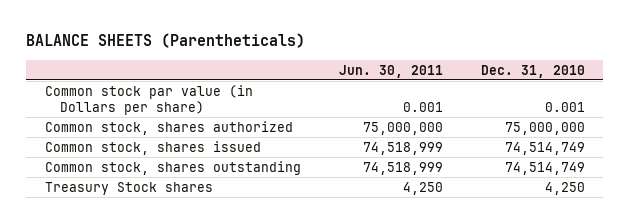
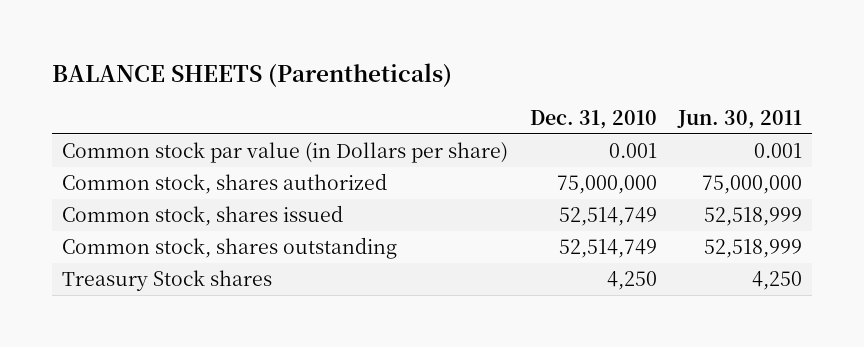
- | Jun. 30, 2011 | Dec. 31, 2010
+ | Dec. 31, 2010 | Jun. 30, 2011
- Common stock, shares issued | 74,518,999 | 74,514,749
- Common stock, shares outstanding | 74,518,999 | 74,514,749
+ Common stock, shares issued | 52,514,749 | 52,518,999
+ Common stock, shares outstanding | 52,514,749 | 52,518,999

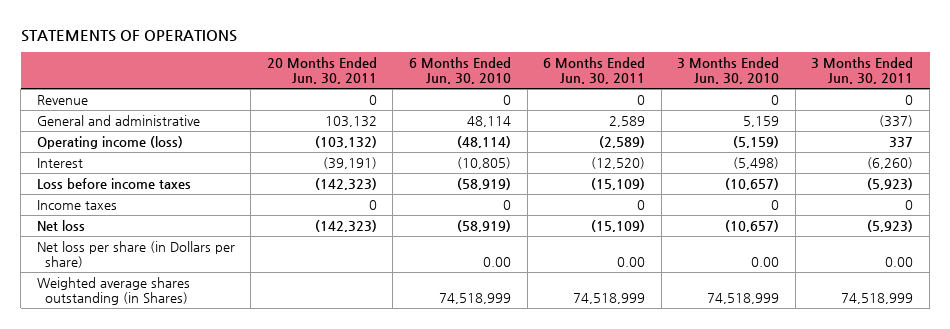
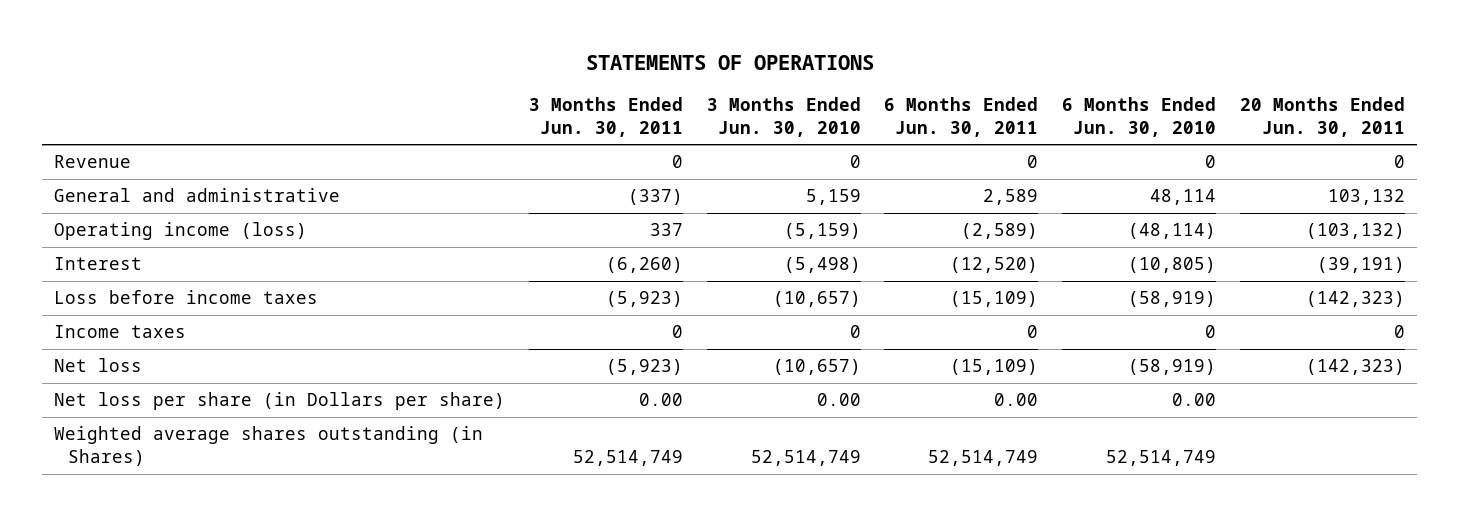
- | 20 Months Ended Jun. 30, 2011 | 6 Months Ended Jun. 30, 2010 | 6 Months Ended Jun. 30, 2011 | 3 Months Ended Jun. 30, 2010 | 3 Months Ended Jun. 30, 2011
+ | 3 Months Ended Jun. 30, 2011 | 3 Months Ended Jun. 30, 2010 | 6 Months Ended Jun. 30, 2011 | 6 Months Ended Jun. 30, 2010 | 20 Months Ended Jun. 30, 2011
- Weighted average shares outstanding (in Shares) | | 74,518,999 | 74,518,999 | 74,518,999 | 74,518,999
+ Weighted average shares outstanding (in Shares) | 52,514,749 | 52,514,749 | 52,514,749 | 52,514,749 |

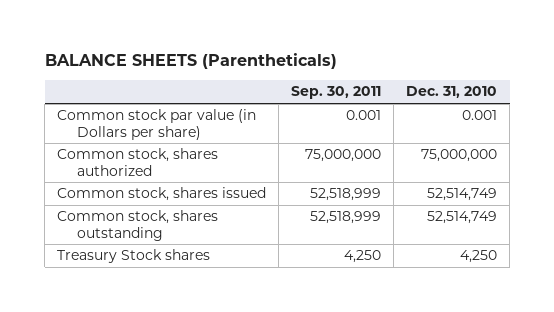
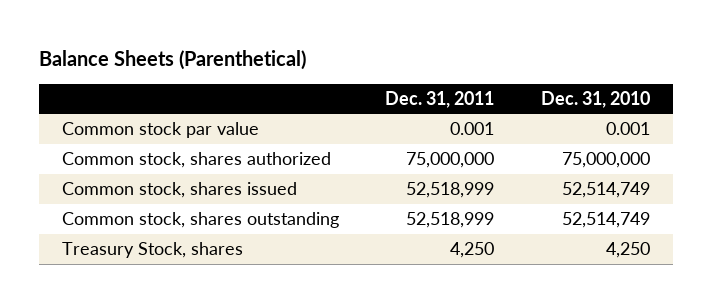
- BALANCE SHEETS (Parentheticals)
+ Balance Sheets (Parenthetical)
- | Sep. 30, 2011 | Dec. 31, 2010
+ | Dec. 31, 2011 | Dec. 31, 2010
- Common stock par value (in Dollars per share) | 0.001 | 0.001
+ Common stock par value | 0.001 | 0.001
- Treasury Stock shares | 4,250 | 4,250
+ Treasury Stock, shares | 4,250 | 4,250

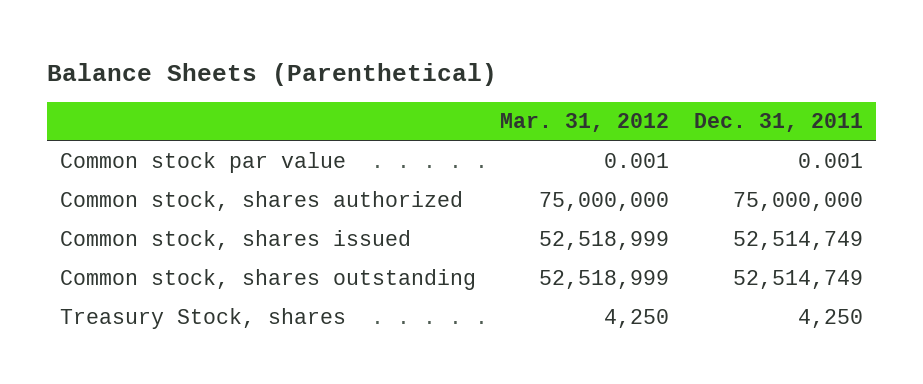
- | Dec. 31, 2011 | Dec. 31, 2010
+ | Mar. 31, 2012 | Dec. 31, 2011
- Common stock, shares issued | 52,518,999 | 52,514,749
- Common stock, shares outstanding | 52,518,999 | 52,514,749
+ Common stock, shares issued | 52,518,999 | 52,514,749
+ Common stock, shares outstanding | 52,518,999 | 52,514,749

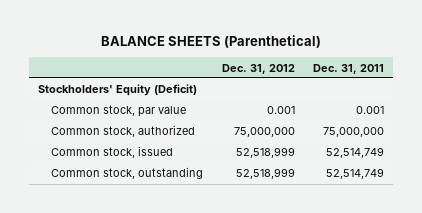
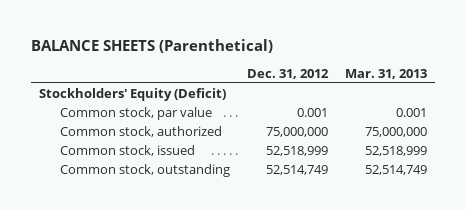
- | Dec. 31, 2012 | Dec. 31, 2011
+ | Dec. 31, 2012 | Mar. 31, 2013
- Common stock, outstanding | 52,518,999 | 52,514,749
+ Common stock, outstanding | 52,514,749 | 52,514,749

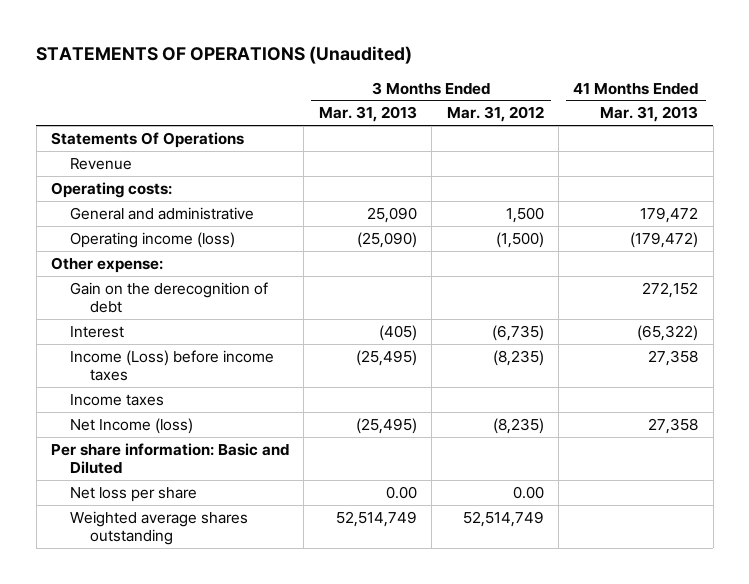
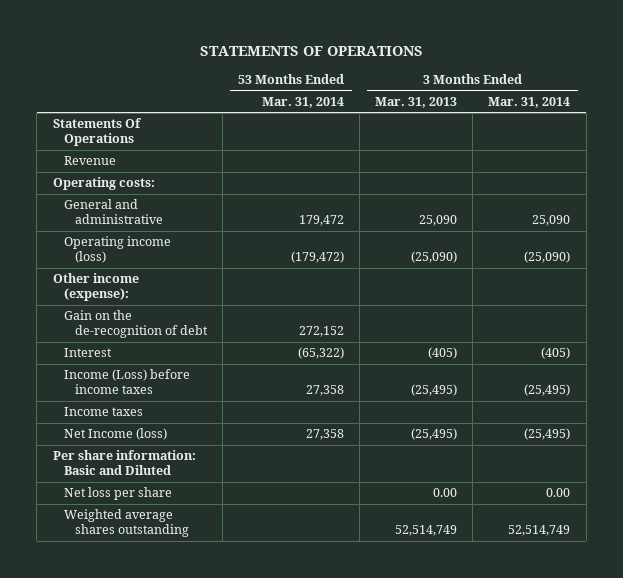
- STATEMENTS OF OPERATIONS (Unaudited)
+ STATEMENTS OF OPERATIONS
- | 3 Months Ended Mar. 31, 2013 | 3 Months Ended Mar. 31, 2012 | 41 Months Ended Mar. 31, 2013
+ | 53 Months Ended Mar. 31, 2014 | 3 Months Ended Mar. 31, 2013 | 3 Months Ended Mar. 31, 2014
- Other expense:
- Gain on the derecognition of debt | | | 272,152
+ Other income (expense):
+ Gain on the de-recognition of debt | 272,152 | |

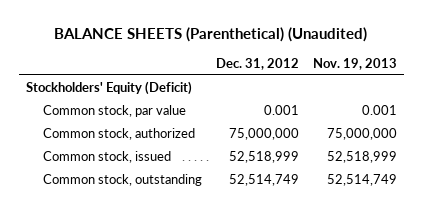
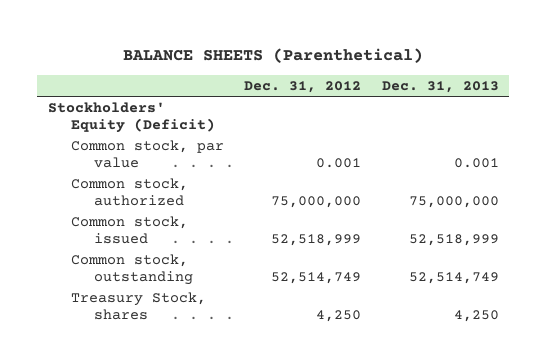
- BALANCE SHEETS (Parenthetical) (Unaudited)
+ BALANCE SHEETS (Parenthetical)
- | Dec. 31, 2012 | Nov. 19, 2013
+ | Dec. 31, 2012 | Dec. 31, 2013
+ Treasury Stock, shares | 4,250 | 4,250

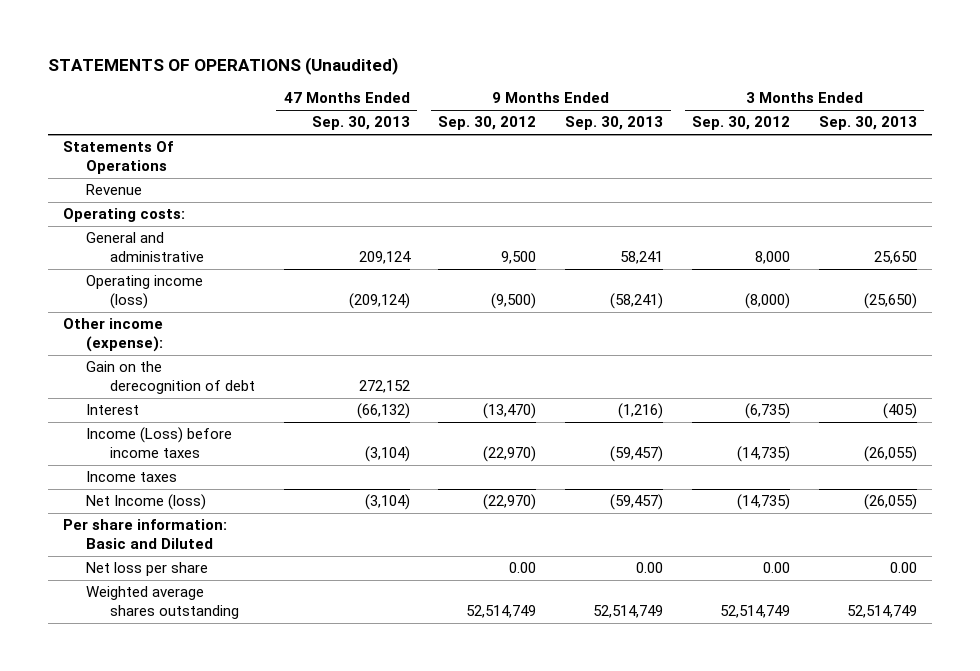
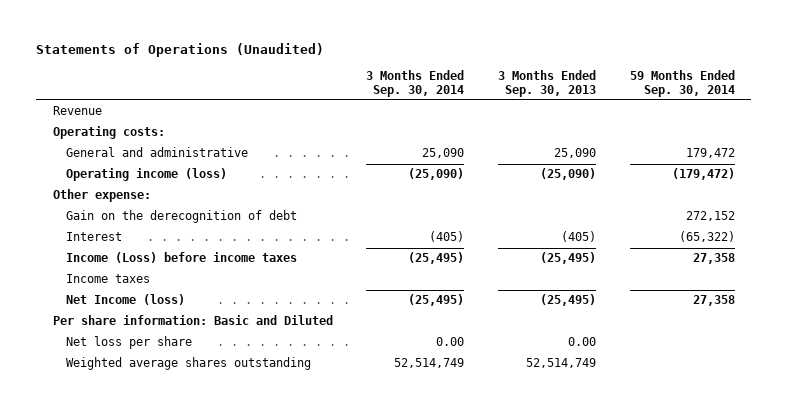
- STATEMENTS OF OPERATIONS (Unaudited)
+ Statements of Operations (Unaudited)
- | 47 Months Ended Sep. 30, 2013 | 9 Months Ended Sep. 30, 2012 | 9 Months Ended Sep. 30, 2013 | 3 Months Ended Sep. 30, 2012 | 3 Months Ended Sep. 30, 2013
+ | 3 Months Ended Sep. 30, 2014 | 3 Months Ended Sep. 30, 2013 | 59 Months Ended Sep. 30, 2014
- Statements Of Operations
- General and administrative | 209,124 | 9,500 | 58,241 | 8,000 | 25,650
- Operating income (loss) | (209,124) | (9,500) | (58,241) | (8,000) | (25,650)
- Other income (expense):
+ General and administrative | 25,090 | 25,090 | 179,472
+ Operating income (loss) | (25,090) | (25,090) | (179,472)
+ Other expense:
- Income (Loss) before income taxes | (3,104) | (22,970) | (59,457) | (14,735) | (26,055)
+ Income (Loss) before income taxes | (25,495) | (25,495) | 27,358
- Net Income (loss) | (3,104) | (22,970) | (59,457) | (14,735) | (26,055)
+ Net Income (loss) | (25,495) | (25,495) | 27,358

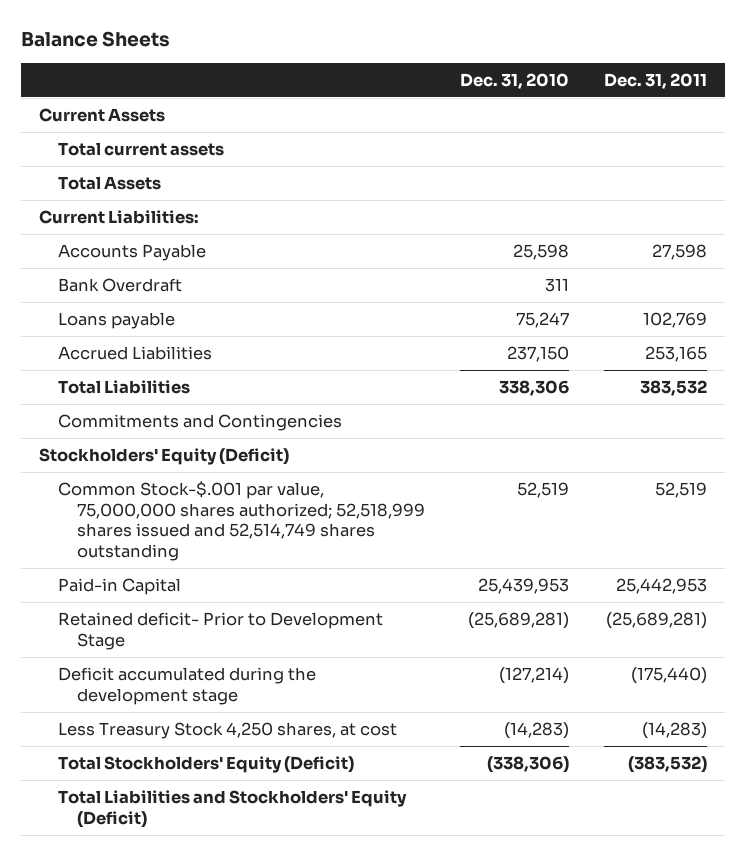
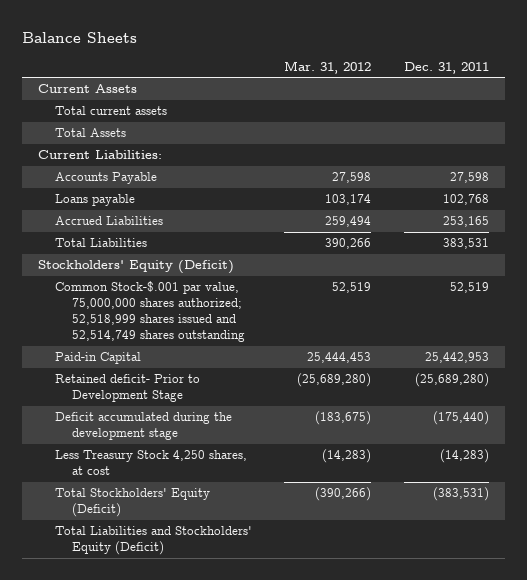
- | Dec. 31, 2010 | Dec. 31, 2011
+ | Mar. 31, 2012 | Dec. 31, 2011
- Bank Overdraft | 311 |
- Loans payable | 75,247 | 102,769
+ Loans payable | 103,174 | 102,768
- Total Liabilities | 338,306 | 383,532
- Commitments and Contingencies
+ Total Liabilities | 390,266 | 383,531
- Retained deficit- Prior to Development Stage | (25,689,281) | (25,689,281)
+ Retained deficit- Prior to Development Stage | (25,689,280) | (25,689,280)
- Total Stockholders' Equity (Deficit) | (338,306) | (383,532)
+ Total Stockholders' Equity (Deficit) | (390,266) | (383,531)

